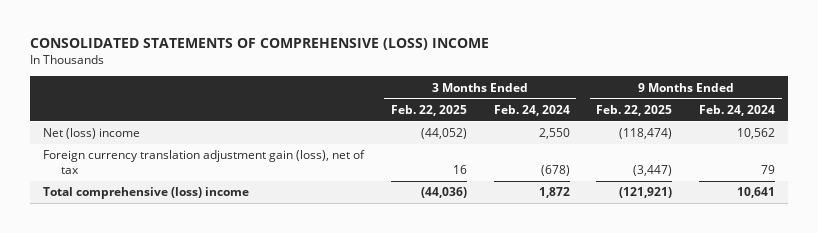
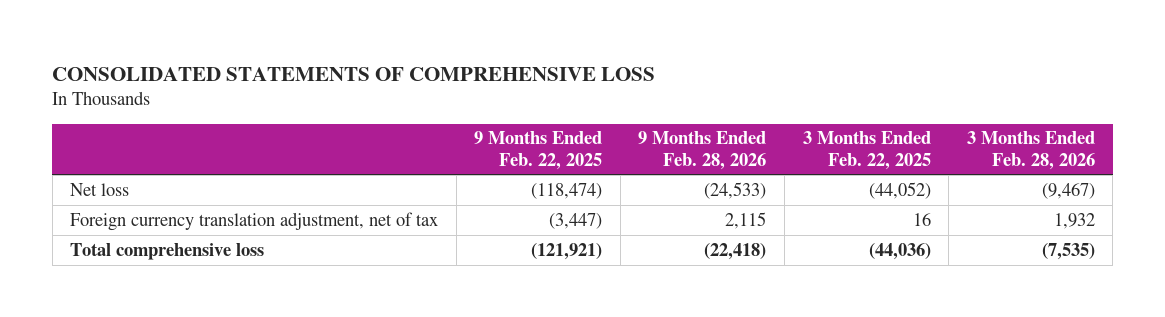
- CONSOLIDATED STATEMENTS OF COMPREHENSIVE (LOSS) INCOME
+ CONSOLIDATED STATEMENTS OF COMPREHENSIVE LOSS
- | 3 Months Ended Feb. 22, 2025 | 3 Months Ended Feb. 24, 2024 | 9 Months Ended Feb. 22, 2025 | 9 Months Ended Feb. 24, 2024
+ | 9 Months Ended Feb. 22, 2025 | 9 Months Ended Feb. 28, 2026 | 3 Months Ended Feb. 22, 2025 | 3 Months Ended Feb. 28, 2026
- Net (loss) income | (44,052) | 2,550 | (118,474) | 10,562
- Foreign currency translation adjustment gain (loss), net of tax | 16 | (678) | (3,447) | 79
- Total comprehensive (loss) income | (44,036) | 1,872 | (121,921) | 10,641
+ Net loss | (118,474) | (24,533) | (44,052) | (9,467)
+ Foreign currency translation adjustment, net of tax | (3,447) | 2,115 | 16 | 1,932
+ Total comprehensive loss | (121,921) | (22,418) | (44,036) | (7,535)

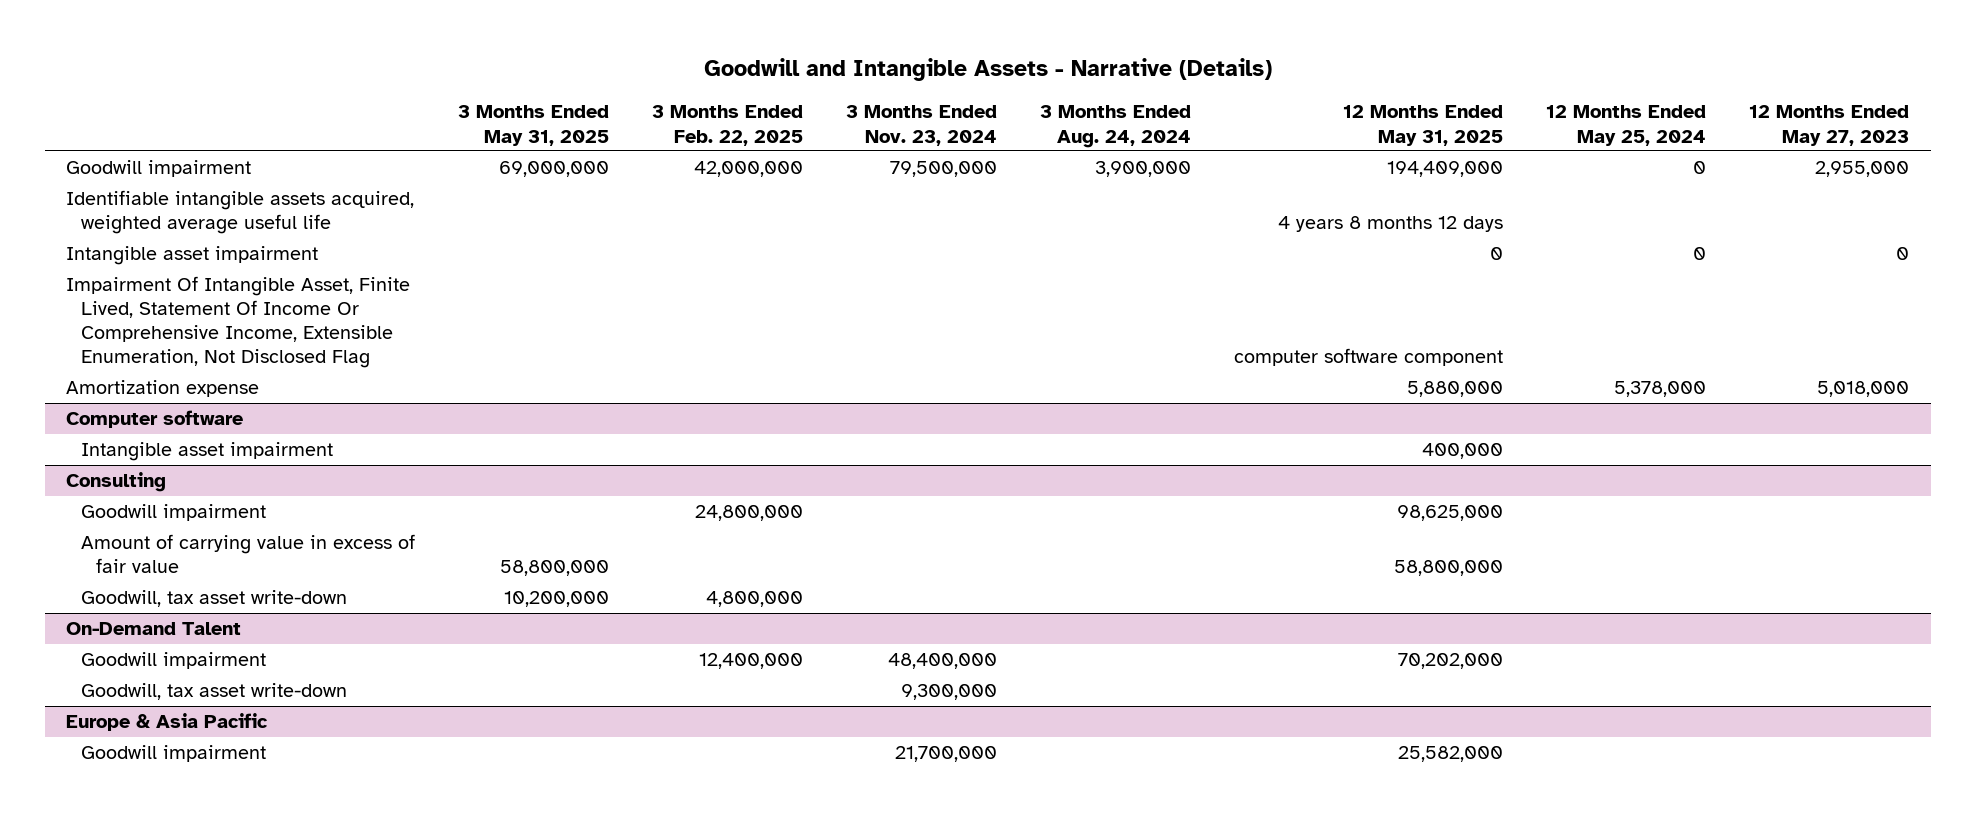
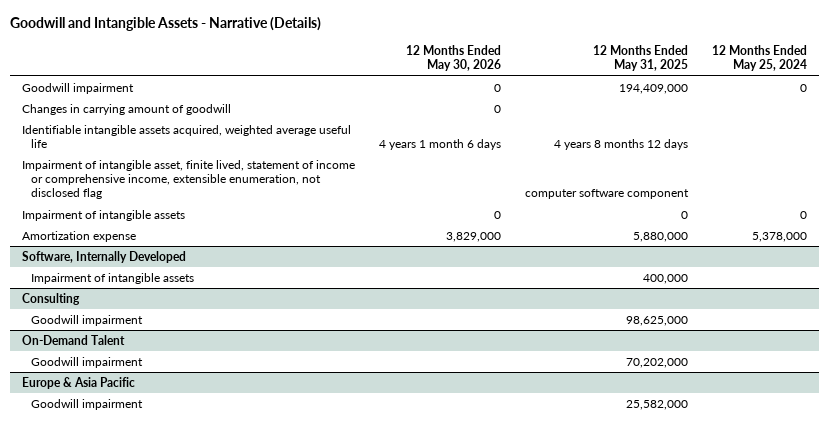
- | 3 Months Ended May 31, 2025 | 3 Months Ended Feb. 22, 2025 | 3 Months Ended Nov. 23, 2024 | 3 Months Ended Aug. 24, 2024 | 12 Months Ended May 31, 2025 | 12 Months Ended May 25, 2024 | 12 Months Ended May 27, 2023
+ | 12 Months Ended May 30, 2026 | 12 Months Ended May 31, 2025 | 12 Months Ended May 25, 2024
+ Changes in carrying amount of goodwill | 0 | |
- Intangible asset impairment | | | | | 0 | 0 | 0
- Impairment Of Intangible Asset, Finite Lived, Statement Of Income Or Comprehensive Income, Extensible Enumeration, Not Disclosed Flag | | | | | computer software component | |
+ Impairment of intangible asset, finite lived, statement of income or comprehensive income, extensible enumeration, not disclosed flag | | computer software component |
+ Impairment of intangible assets | 0 | 0 | 0
- Computer software
- Intangible asset impairment | | | | | 400,000 | |
+ Software, Internally Developed
+ Impairment of intangible assets | | 400,000 |
@ Consulting
- Amount of carrying value in excess of fair value | 58,800,000 | | | | 58,800,000 | |
- Goodwill, tax asset write-down | 10,200,000 | 4,800,000 | | | | |
@ On-Demand Talent
- Goodwill, tax asset write-down | | | 9,300,000 | | | |

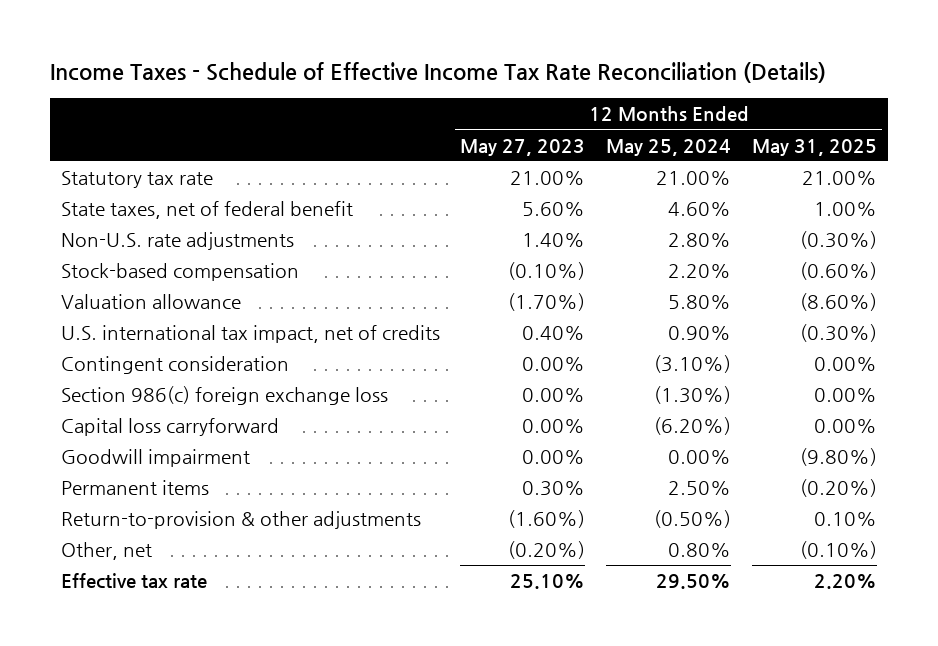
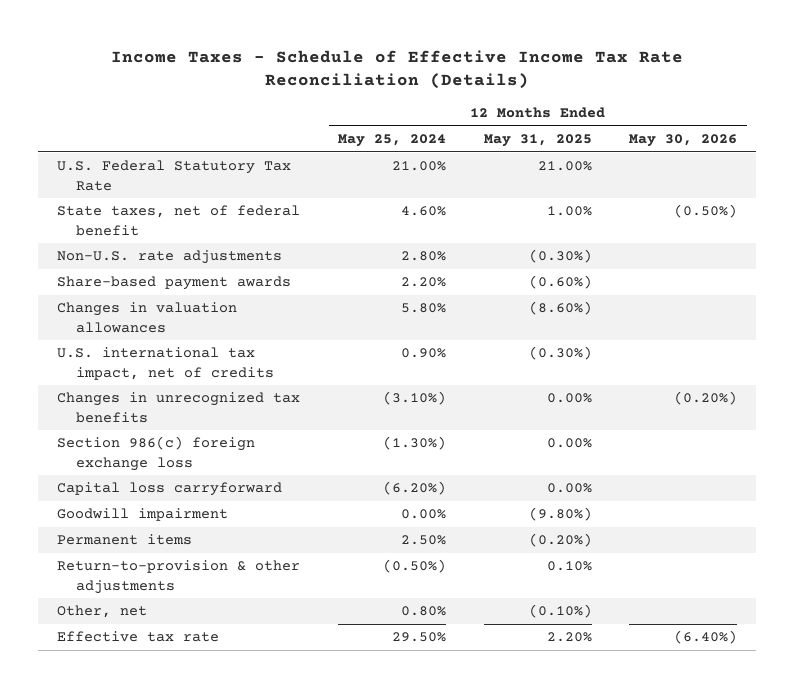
- | 12 Months Ended May 27, 2023 | 12 Months Ended May 25, 2024 | 12 Months Ended May 31, 2025
+ | 12 Months Ended May 25, 2024 | 12 Months Ended May 31, 2025 | 12 Months Ended May 30, 2026
- Statutory tax rate | 21.00% | 21.00% | 21.00%
+ U.S. Federal Statutory Tax Rate | 21.00% | 21.00% |
- Stock-based compensation | (0.10%) | 2.20% | (0.60%)
- Valuation allowance | (1.70%) | 5.80% | (8.60%)
+ Share-based payment awards | 2.20% | (0.60%) |
+ Changes in valuation allowances | 5.80% | (8.60%) |
- Contingent consideration | 0.00% | (3.10%) | 0.00%
+ Changes in unrecognized tax benefits | (3.10%) | 0.00% | (0.20%)

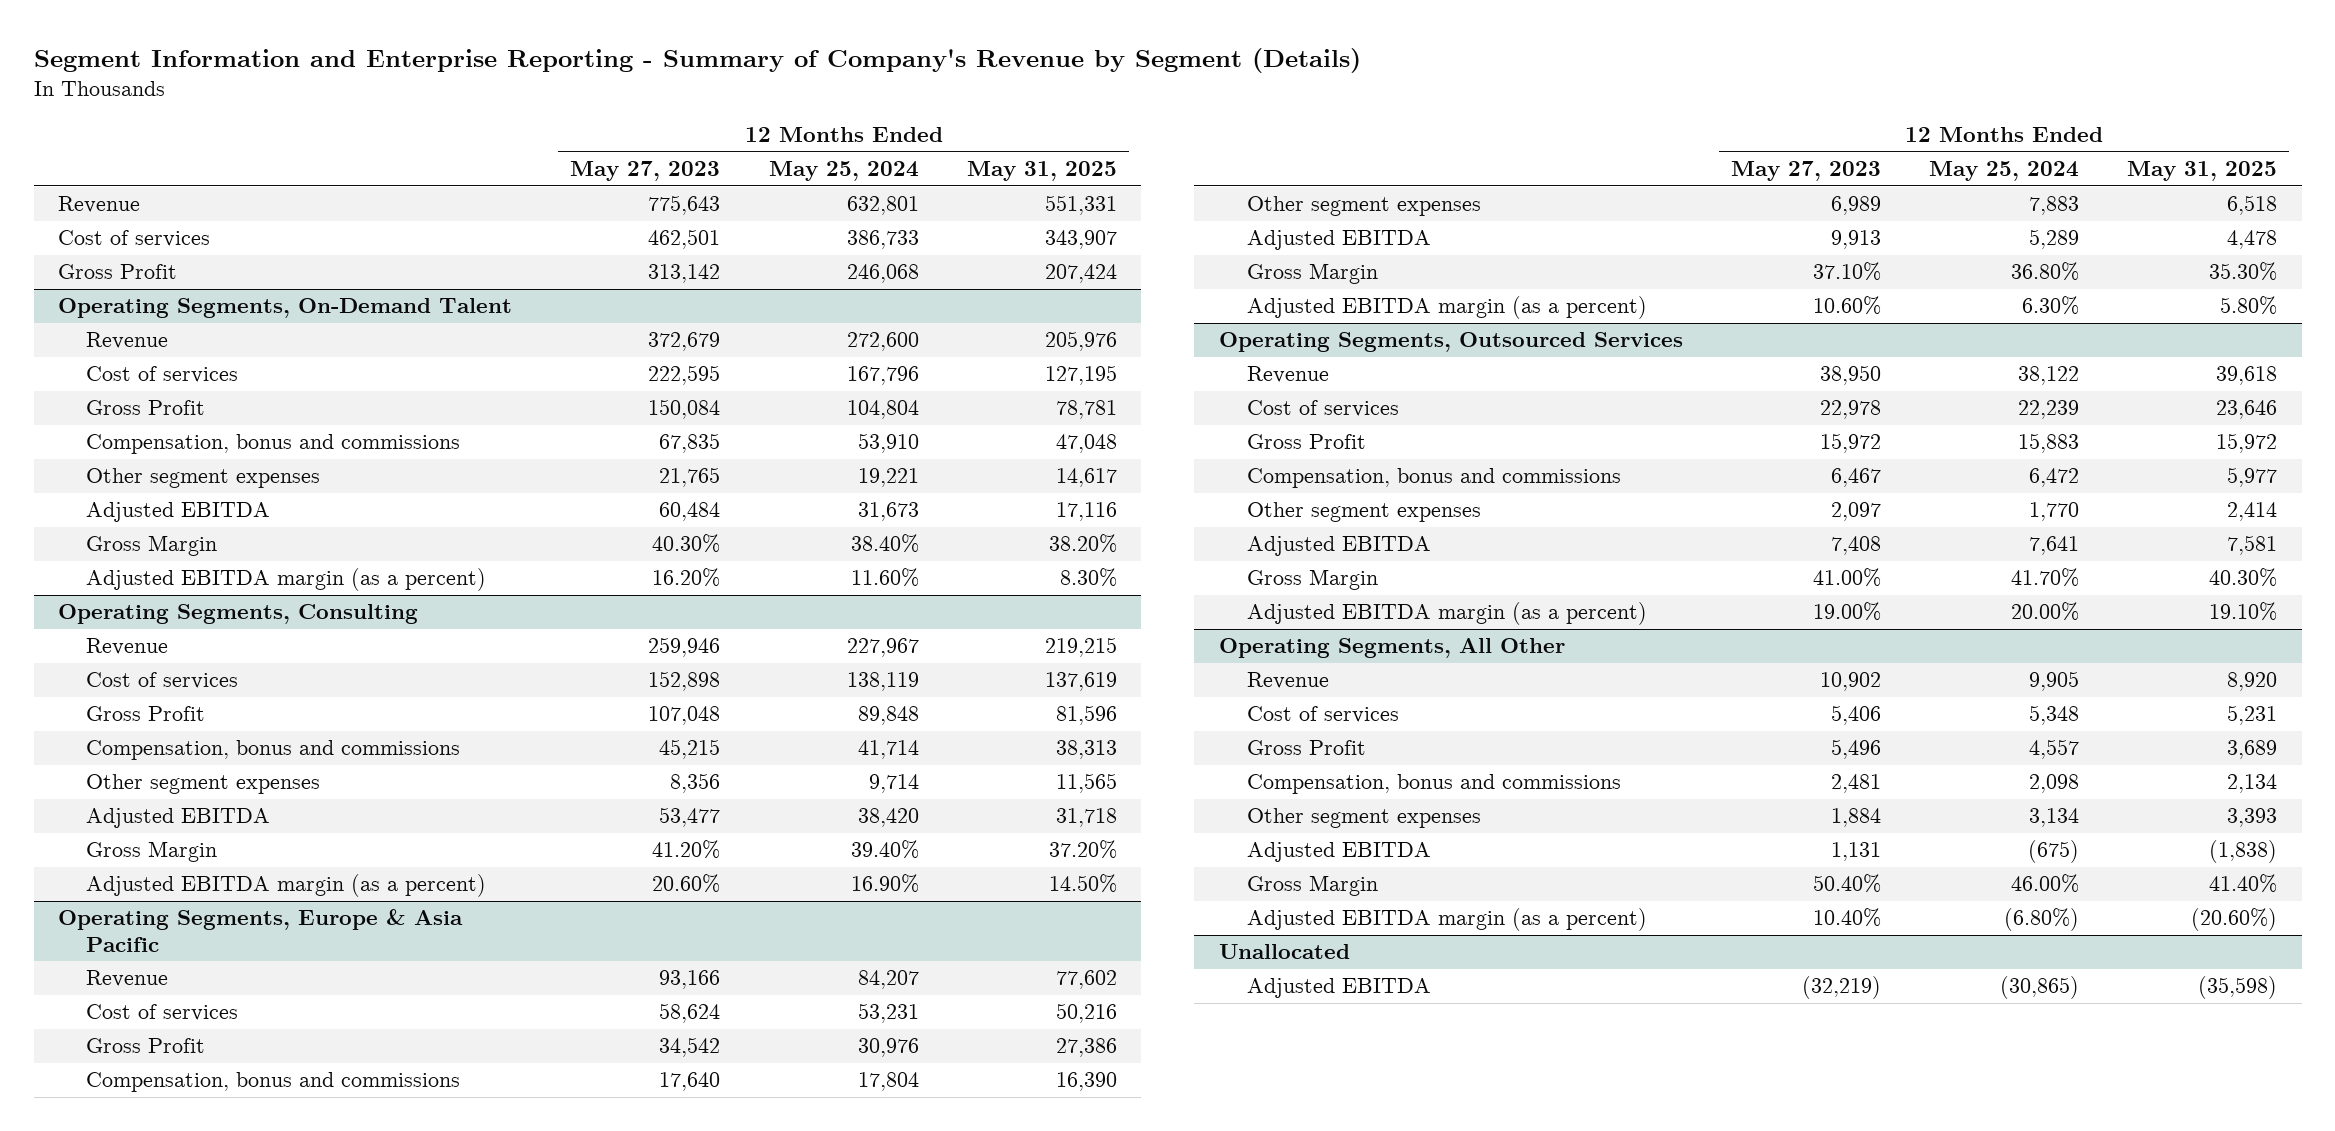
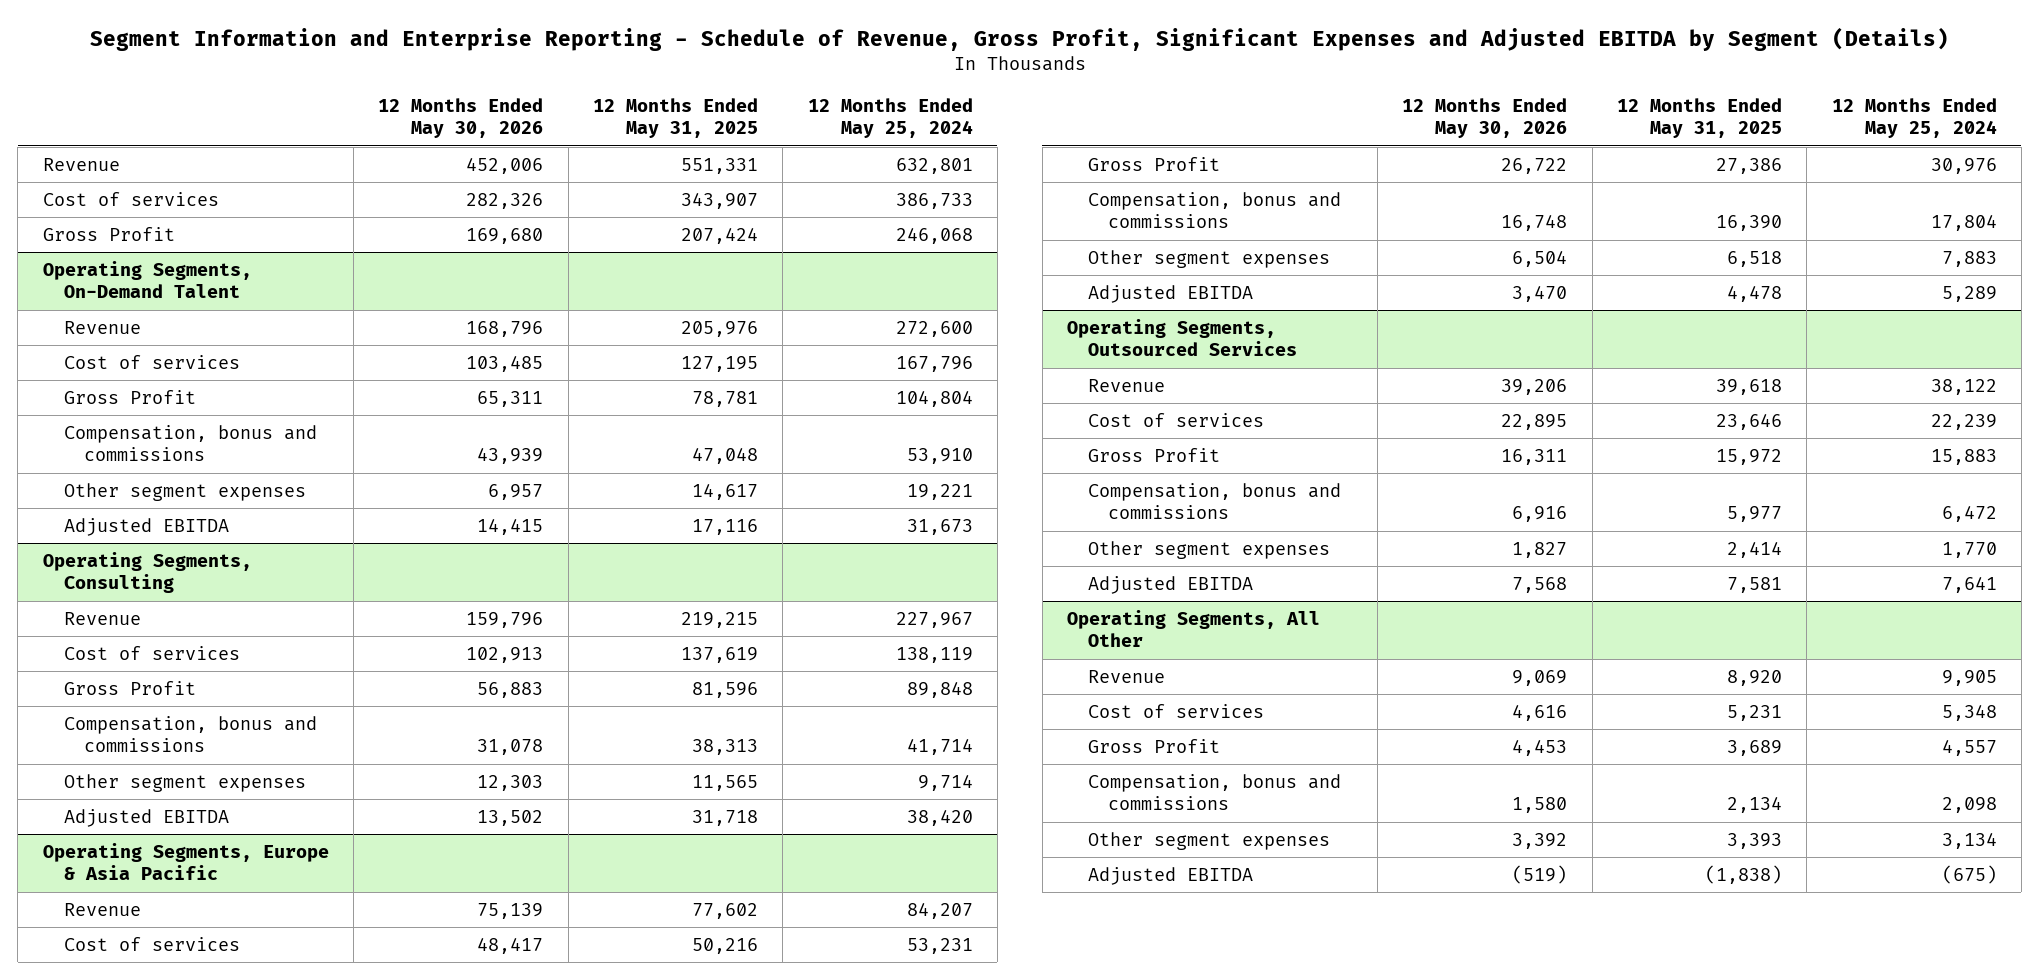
- Segment Information and Enterprise Reporting - Summary of Company's Revenue by Segment (Details)
+ Segment Information and Enterprise Reporting - Schedule of Revenue, Gross Profit, Significant Expenses and Adjusted EBITDA by Segment (Details)
- | 12 Months Ended May 27, 2023 | 12 Months Ended May 25, 2024 | 12 Months Ended May 31, 2025
+ | 12 Months Ended May 30, 2026 | 12 Months Ended May 31, 2025 | 12 Months Ended May 25, 2024
@ Operating Segments, On-Demand Talent
- Gross Margin | 40.30% | 38.40% | 38.20%
- Adjusted EBITDA margin (as a percent) | 16.20% | 11.60% | 8.30%
@ Operating Segments, Consulting
- Gross Margin | 41.20% | 39.40% | 37.20%
- Adjusted EBITDA margin (as a percent) | 20.60% | 16.90% | 14.50%
@ Operating Segments, Europe & Asia Pacific
- Gross Margin | 37.10% | 36.80% | 35.30%
- Adjusted EBITDA margin (as a percent) | 10.60% | 6.30% | 5.80%
@ Operating Segments, Outsourced Services
- Gross Margin | 41.00% | 41.70% | 40.30%
- Adjusted EBITDA margin (as a percent) | 19.00% | 20.00% | 19.10%
@ Operating Segments, All Other
- Gross Margin | 50.40% | 46.00% | 41.40%
- Adjusted EBITDA margin (as a percent) | 10.40% | (6.80%) | (20.60%)
- Unallocated
- Adjusted EBITDA | (32,219) | (30,865) | (35,598)

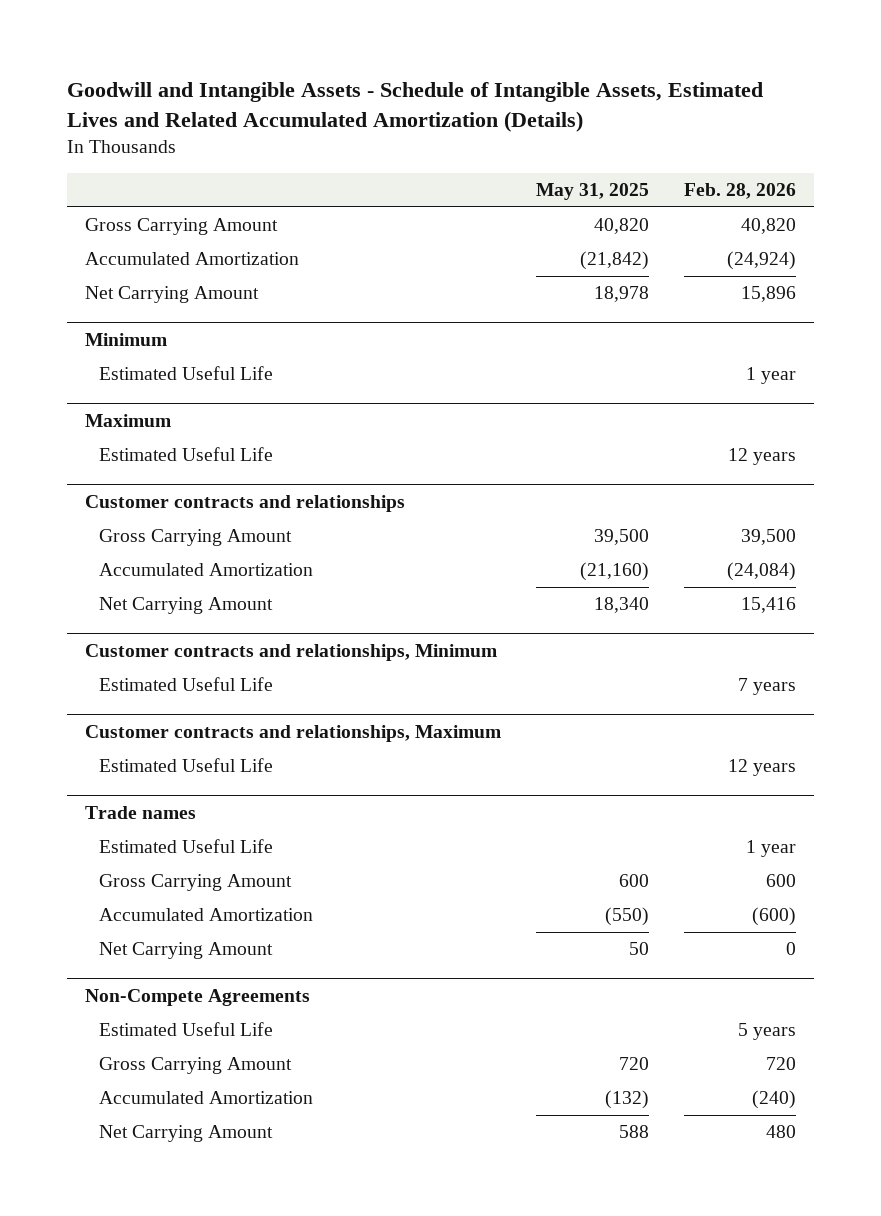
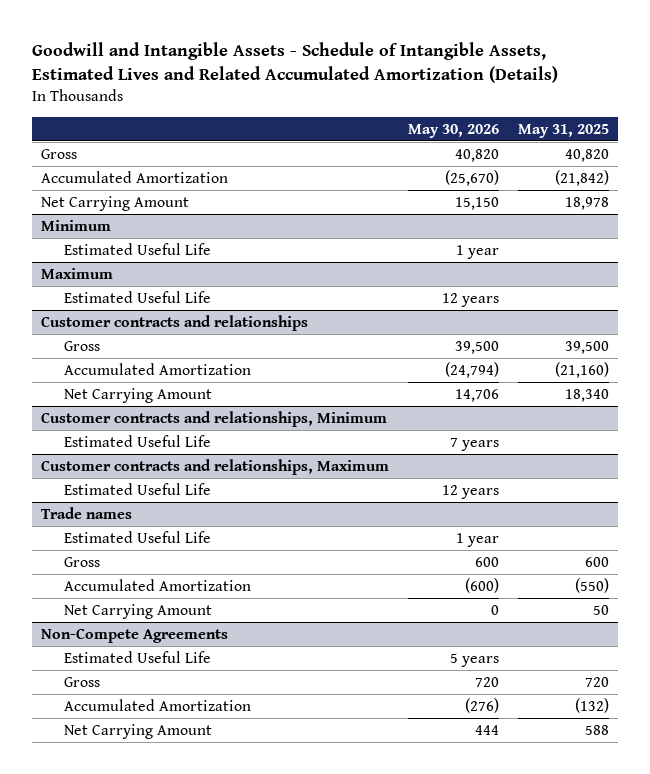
- | May 31, 2025 | Feb. 28, 2026
+ | May 30, 2026 | May 31, 2025
- Gross Carrying Amount | 40,820 | 40,820
+ Gross | 40,820 | 40,820
@ Customer contracts and relationships
- Gross Carrying Amount | 39,500 | 39,500
+ Gross | 39,500 | 39,500
@ Trade names
- Gross Carrying Amount | 600 | 600
+ Gross | 600 | 600
@ Non-Compete Agreements
- Gross Carrying Amount | 720 | 720
+ Gross | 720 | 720

